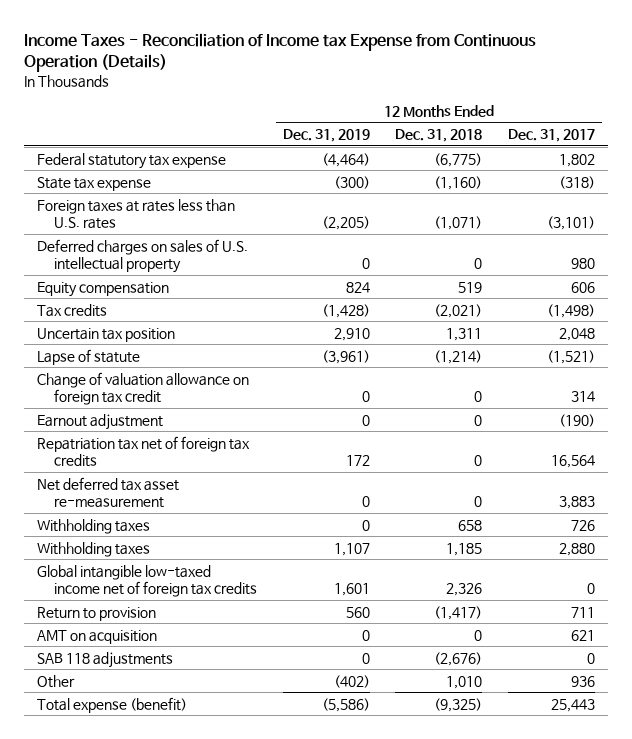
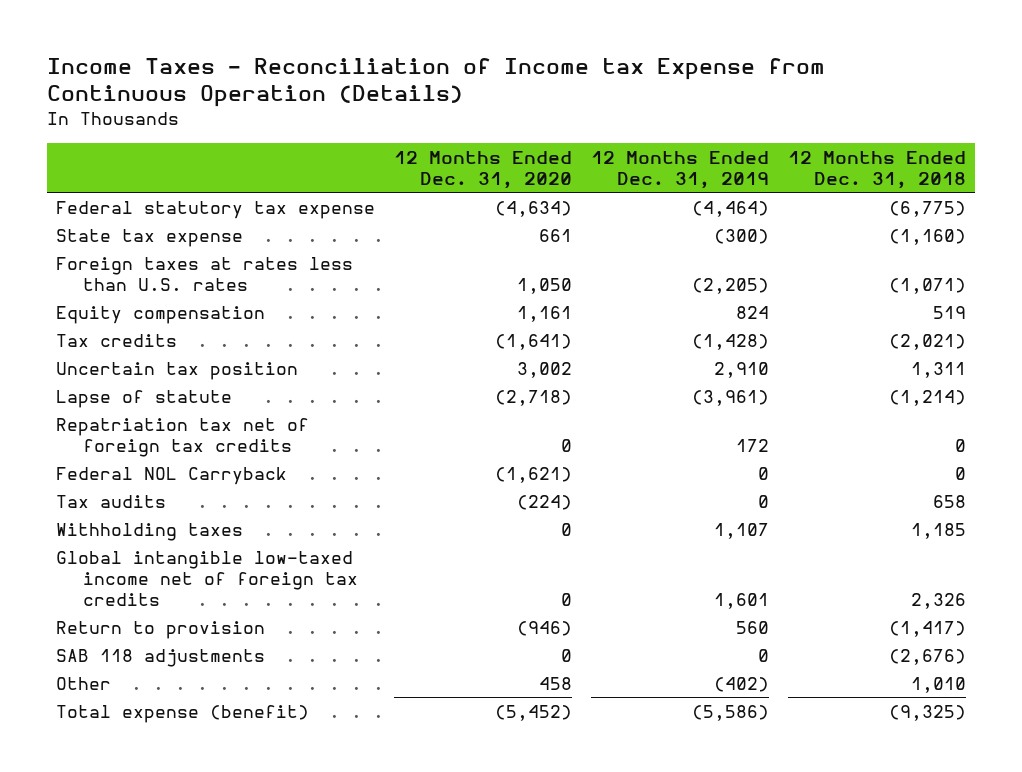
- | 12 Months Ended Dec. 31, 2019 | 12 Months Ended Dec. 31, 2018 | 12 Months Ended Dec. 31, 2017
+ | 12 Months Ended Dec. 31, 2020 | 12 Months Ended Dec. 31, 2019 | 12 Months Ended Dec. 31, 2018
- Deferred charges on sales of U.S. intellectual property | 0 | 0 | 980
- Change of valuation allowance on foreign tax credit | 0 | 0 | 314
- Earnout adjustment | 0 | 0 | (190)
- Net deferred tax asset re-measurement | 0 | 0 | 3,883
- Withholding taxes | 0 | 658 | 726
+ Federal NOL Carryback | (1,621) | 0 | 0
+ Tax audits | (224) | 0 | 658
- AMT on acquisition | 0 | 0 | 621

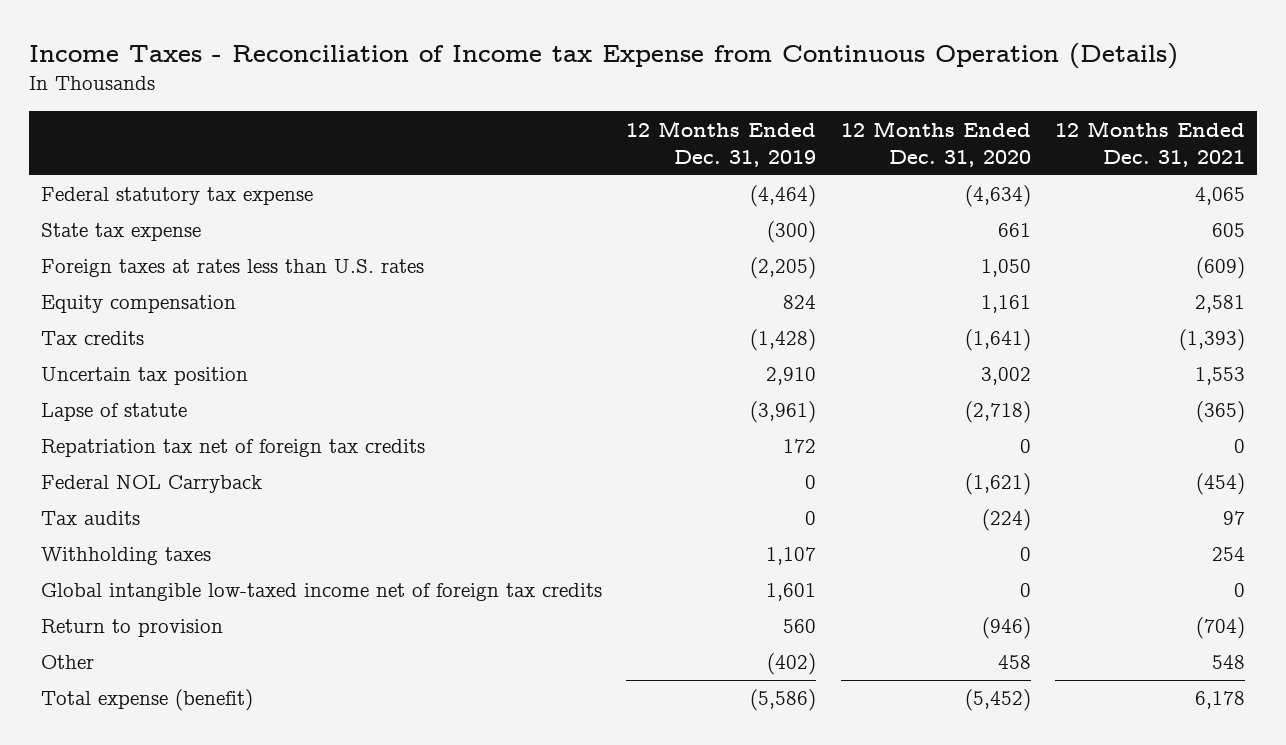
- | 12 Months Ended Dec. 31, 2020 | 12 Months Ended Dec. 31, 2019 | 12 Months Ended Dec. 31, 2018
+ | 12 Months Ended Dec. 31, 2019 | 12 Months Ended Dec. 31, 2020 | 12 Months Ended Dec. 31, 2021
- SAB 118 adjustments | 0 | 0 | (2,676)

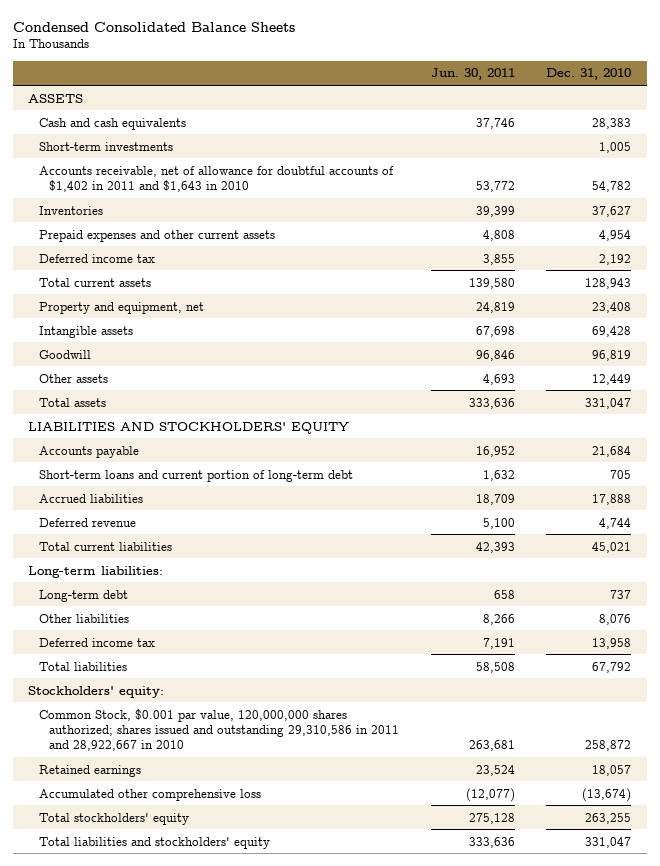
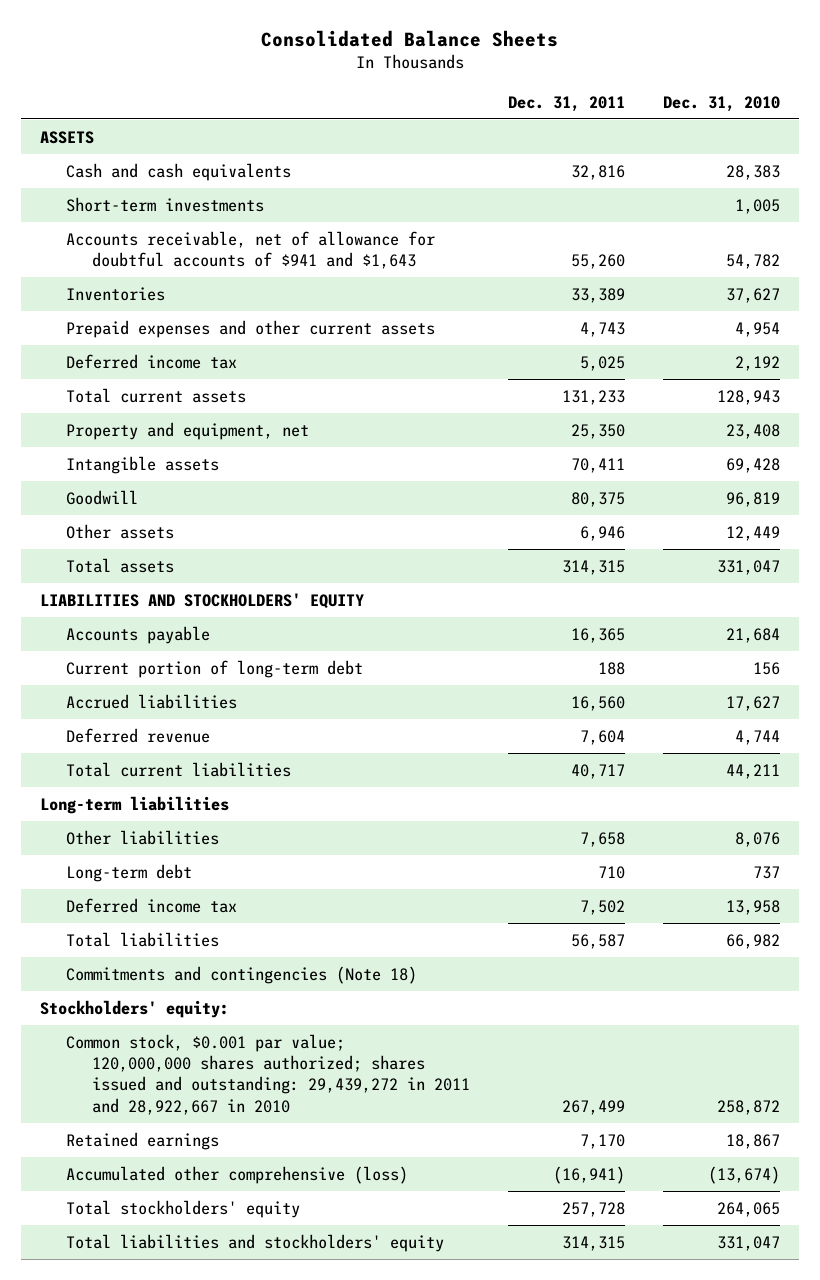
- Condensed Consolidated Balance Sheets
+ Consolidated Balance Sheets
- | Jun. 30, 2011 | Dec. 31, 2010
+ | Dec. 31, 2011 | Dec. 31, 2010
- Accounts receivable, net of allowance for doubtful accounts of $1,402 in 2011 and $1,643 in 2010 | 53,772 | 54,782
+ Accounts receivable, net of allowance for doubtful accounts of $941 and $1,643 | 55,260 | 54,782
- Short-term loans and current portion of long-term debt | 1,632 | 705
- Accrued liabilities | 18,709 | 17,888
+ Current portion of long-term debt | 188 | 156
+ Accrued liabilities | 16,560 | 17,627
- Total current liabilities | 42,393 | 45,021
- Long-term liabilities:
+ Total current liabilities | 40,717 | 44,211
+ Long-term liabilities
moved down: Long-term debt | 710 | 737
- Total liabilities | 58,508 | 67,792
+ Total liabilities | 56,587 | 66,982
+ Commitments and contingencies (Note 18)
- Common Stock, $0.001 par value, 120,000,000 shares authorized; shares issued and outstanding 29,310,586 in 2011 and 28,922,667 in 2010 | 263,681 | 258,872
- Retained earnings | 23,524 | 18,057
- Accumulated other comprehensive loss | (12,077) | (13,674)
- Total stockholders' equity | 275,128 | 263,255
+ Common stock, $0.001 par value; 120,000,000 shares authorized; shares issued and outstanding: 29,439,272 in 2011 and 28,922,667 in 2010 | 267,499 | 258,872
+ Retained earnings | 7,170 | 18,867
+ Accumulated other comprehensive (loss) | (16,941) | (13,674)
+ Total stockholders' equity | 257,728 | 264,065

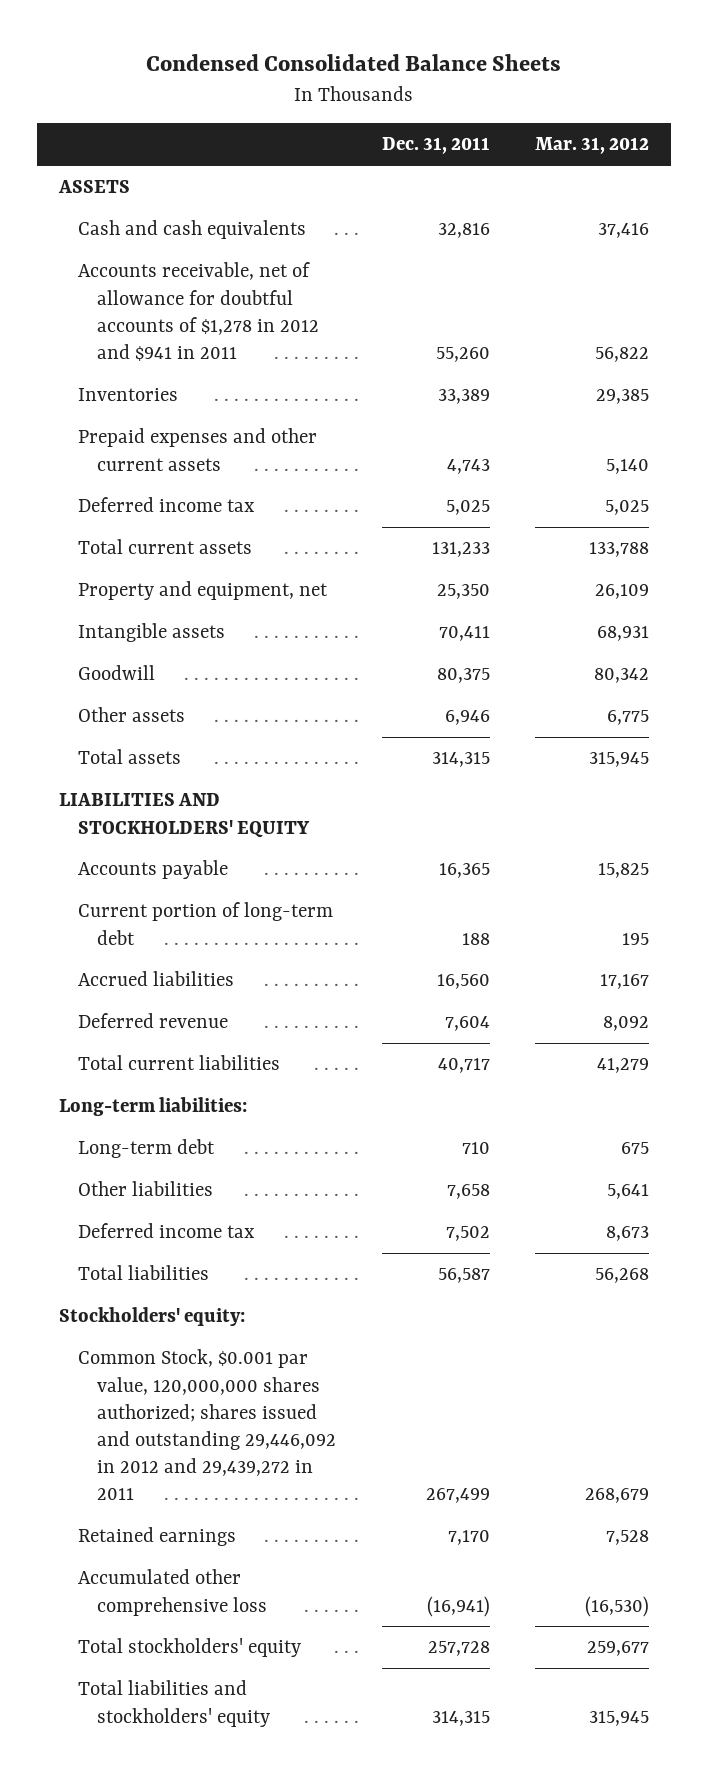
- Consolidated Balance Sheets
+ Condensed Consolidated Balance Sheets
- | Dec. 31, 2011 | Dec. 31, 2010
+ | Dec. 31, 2011 | Mar. 31, 2012
- Short-term investments | | 1,005
- Accounts receivable, net of allowance for doubtful accounts of $941 and $1,643 | 55,260 | 54,782
+ Accounts receivable, net of allowance for doubtful accounts of $1,278 in 2012 and $941 in 2011 | 55,260 | 56,822
- Long-term liabilities
+ Long-term liabilities:
moved down: Other liabilities | 7,658 | 5,641
- Commitments and contingencies (Note 18)
- Common stock, $0.001 par value; 120,000,000 shares authorized; shares issued and outstanding: 29,439,272 in 2011 and 28,922,667 in 2010 | 267,499 | 258,872
+ Common Stock, $0.001 par value, 120,000,000 shares authorized; shares issued and outstanding 29,446,092 in 2012 and 29,439,272 in 2011 | 267,499 | 268,679
- Accumulated other comprehensive (loss) | (16,941) | (13,674)
+ Accumulated other comprehensive loss | (16,941) | (16,530)

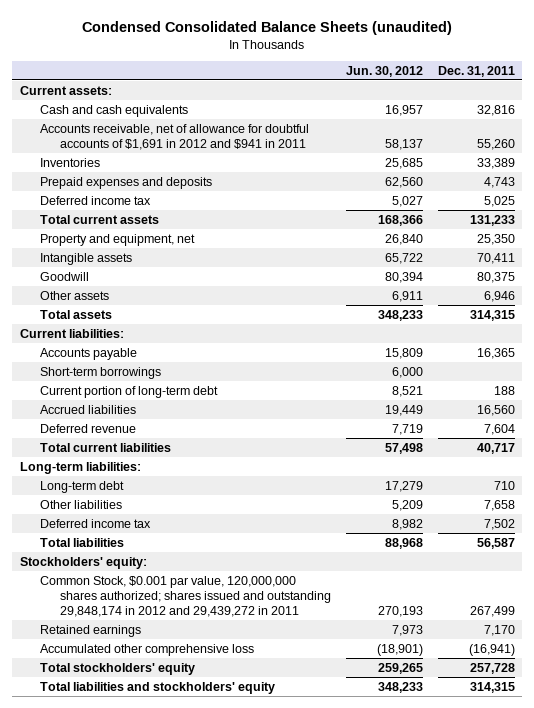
- Condensed Consolidated Balance Sheets
+ Condensed Consolidated Balance Sheets (unaudited)
- | Dec. 31, 2011 | Mar. 31, 2012
+ | Jun. 30, 2012 | Dec. 31, 2011
- ASSETS
+ Current assets:
- Accounts receivable, net of allowance for doubtful accounts of $1,278 in 2012 and $941 in 2011 | 55,260 | 56,822
+ Accounts receivable, net of allowance for doubtful accounts of $1,691 in 2012 and $941 in 2011 | 58,137 | 55,260
- Prepaid expenses and other current assets | 4,743 | 5,140
+ Prepaid expenses and deposits | 62,560 | 4,743
- LIABILITIES AND STOCKHOLDERS' EQUITY
+ Current liabilities:
+ Short-term borrowings | 6,000 |
- Common Stock, $0.001 par value, 120,000,000 shares authorized; shares issued and outstanding 29,446,092 in 2012 and 29,439,272 in 2011 | 267,499 | 268,679
+ Common Stock, $0.001 par value, 120,000,000 shares authorized; shares issued and outstanding 29,848,174 in 2012 and 29,439,272 in 2011 | 270,193 | 267,499

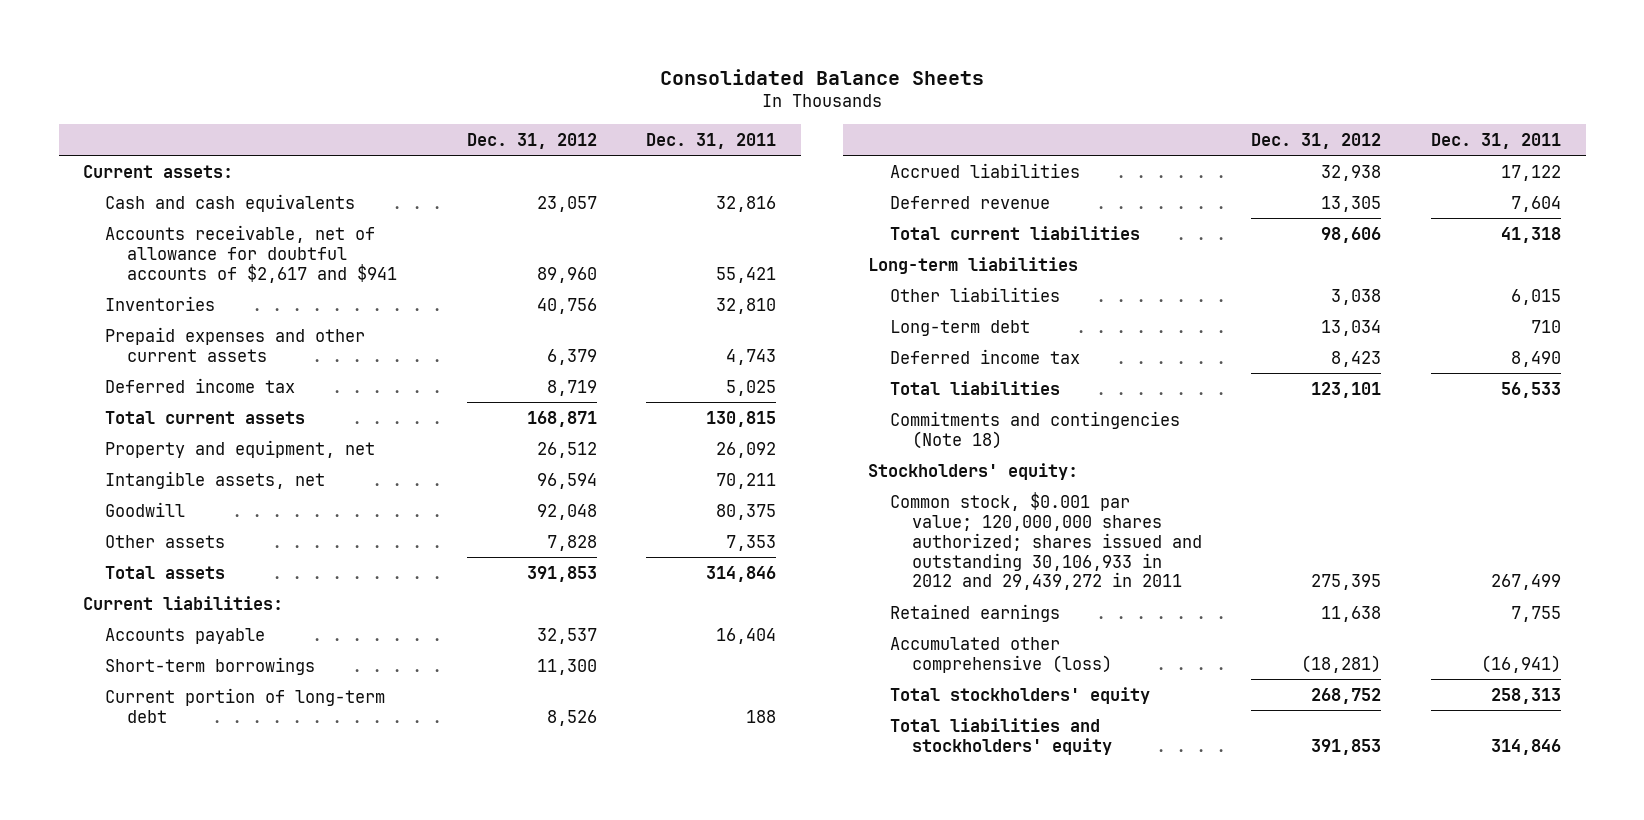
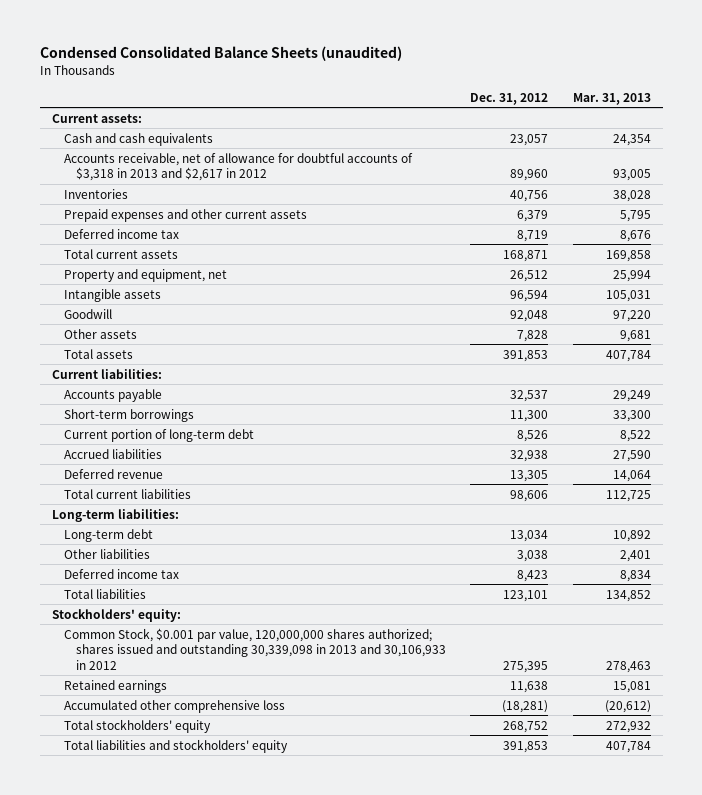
- Consolidated Balance Sheets
+ Condensed Consolidated Balance Sheets (unaudited)
- | Dec. 31, 2012 | Dec. 31, 2011
+ | Dec. 31, 2012 | Mar. 31, 2013
- Accounts receivable, net of allowance for doubtful accounts of $2,617 and $941 | 89,960 | 55,421
+ Accounts receivable, net of allowance for doubtful accounts of $3,318 in 2013 and $2,617 in 2012 | 89,960 | 93,005
- Intangible assets, net | 96,594 | 70,211
+ Intangible assets | 96,594 | 105,031
- Long-term liabilities
+ Long-term liabilities:
moved down: Other liabilities | 3,038 | 2,401
- Commitments and contingencies (Note 18)
- Common stock, $0.001 par value; 120,000,000 shares authorized; shares issued and outstanding 30,106,933 in 2012 and 29,439,272 in 2011 | 275,395 | 267,499
+ Common Stock, $0.001 par value, 120,000,000 shares authorized; shares issued and outstanding 30,339,098 in 2013 and 30,106,933 in 2012 | 275,395 | 278,463
- Accumulated other comprehensive (loss) | (18,281) | (16,941)
+ Accumulated other comprehensive loss | (18,281) | (20,612)

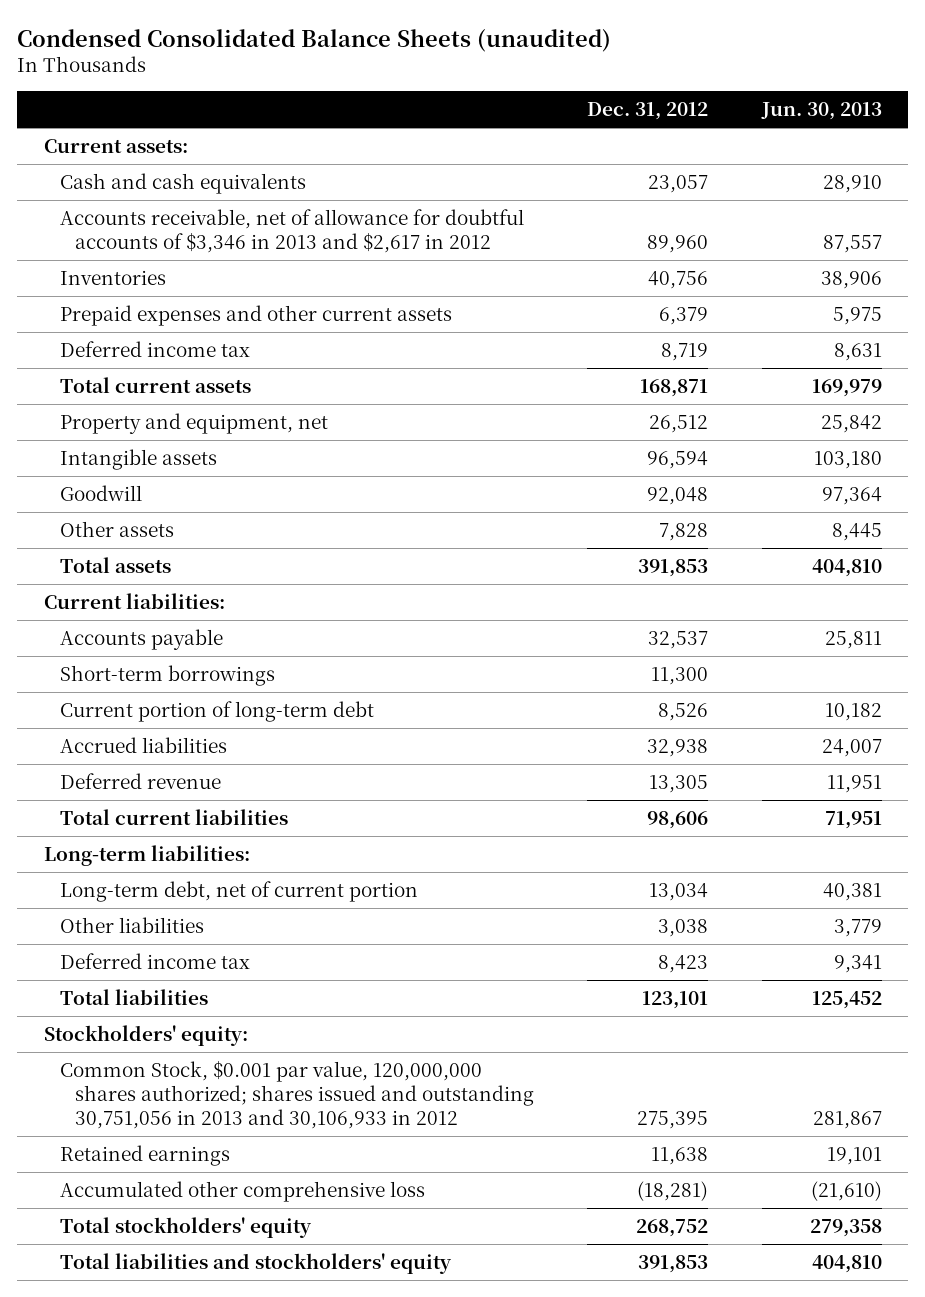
- | Dec. 31, 2012 | Mar. 31, 2013
+ | Dec. 31, 2012 | Jun. 30, 2013
- Accounts receivable, net of allowance for doubtful accounts of $3,318 in 2013 and $2,617 in 2012 | 89,960 | 93,005
+ Accounts receivable, net of allowance for doubtful accounts of $3,346 in 2013 and $2,617 in 2012 | 89,960 | 87,557
- Long-term debt | 13,034 | 10,892
+ Long-term debt, net of current portion | 13,034 | 40,381
- Common Stock, $0.001 par value, 120,000,000 shares authorized; shares issued and outstanding 30,339,098 in 2013 and 30,106,933 in 2012 | 275,395 | 278,463
+ Common Stock, $0.001 par value, 120,000,000 shares authorized; shares issued and outstanding 30,751,056 in 2013 and 30,106,933 in 2012 | 275,395 | 281,867

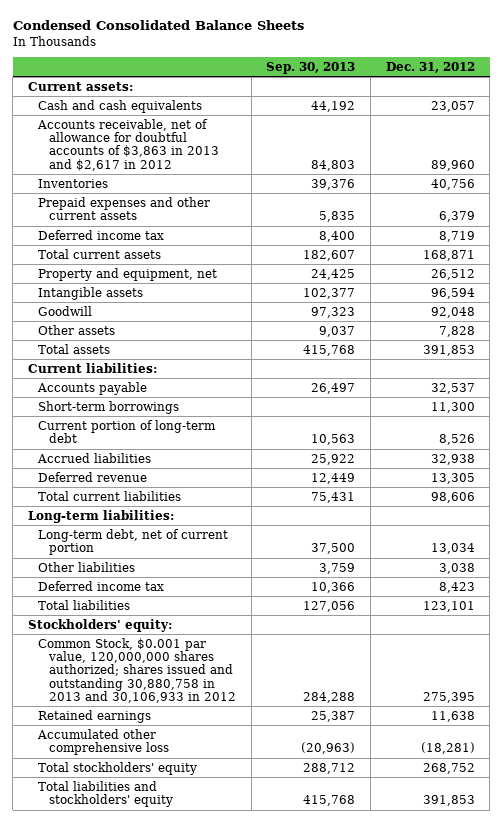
- Condensed Consolidated Balance Sheets (unaudited)
+ Condensed Consolidated Balance Sheets
- | Dec. 31, 2012 | Jun. 30, 2013
+ | Sep. 30, 2013 | Dec. 31, 2012
- Accounts receivable, net of allowance for doubtful accounts of $3,346 in 2013 and $2,617 in 2012 | 89,960 | 87,557
+ Accounts receivable, net of allowance for doubtful accounts of $3,863 in 2013 and $2,617 in 2012 | 84,803 | 89,960
- Common Stock, $0.001 par value, 120,000,000 shares authorized; shares issued and outstanding 30,751,056 in 2013 and 30,106,933 in 2012 | 275,395 | 281,867
+ Common Stock, $0.001 par value, 120,000,000 shares authorized; shares issued and outstanding 30,880,758 in 2013 and 30,106,933 in 2012 | 284,288 | 275,395

